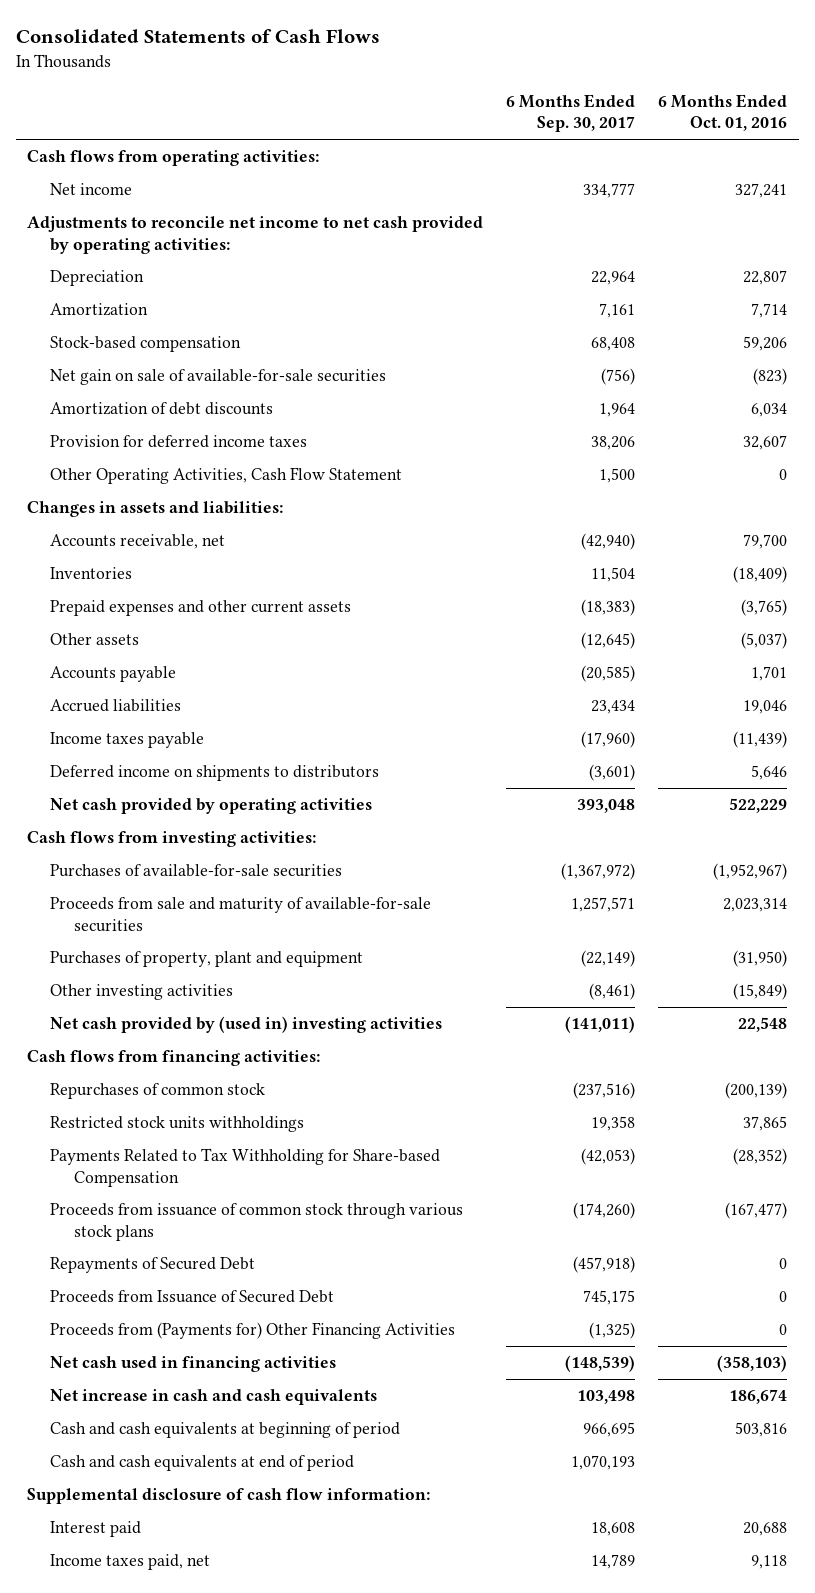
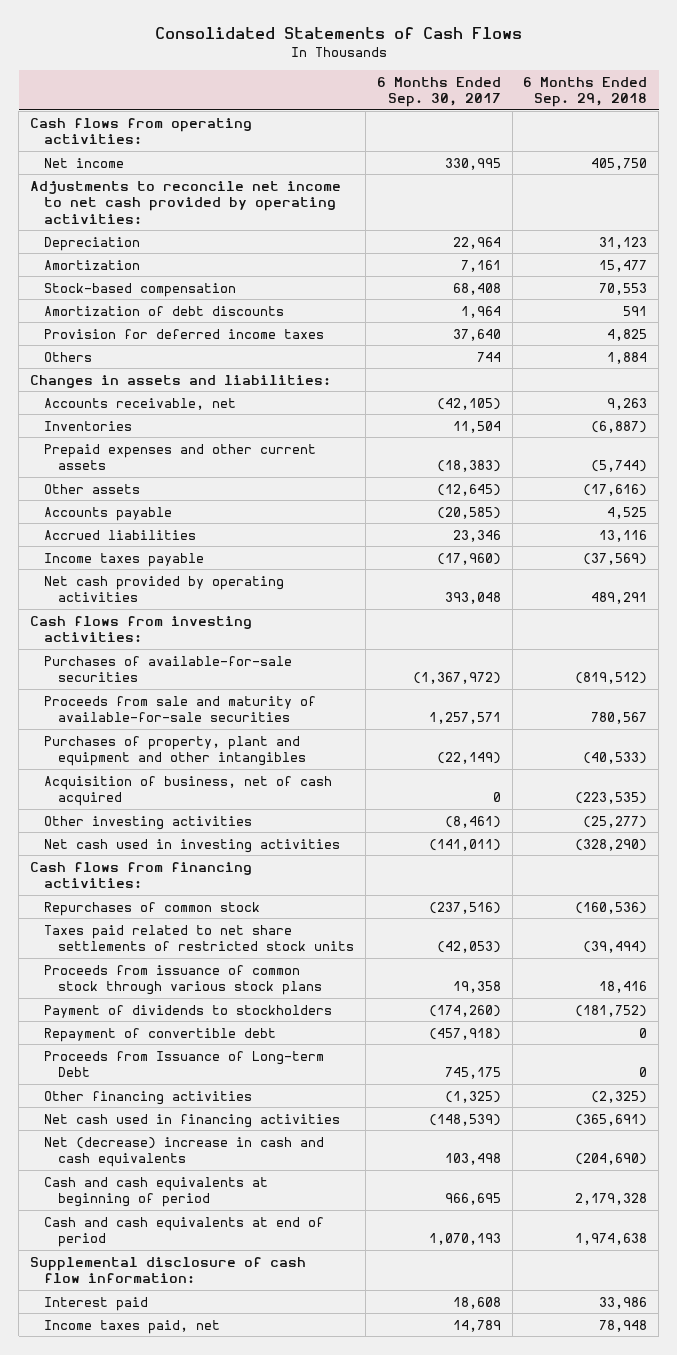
- | 6 Months Ended Sep. 30, 2017 | 6 Months Ended Oct. 01, 2016
+ | 6 Months Ended Sep. 30, 2017 | 6 Months Ended Sep. 29, 2018
- Net income | 334,777 | 327,241
+ Net income | 330,995 | 405,750
- Net gain on sale of available-for-sale securities | (756) | (823)
- Provision for deferred income taxes | 38,206 | 32,607
- Other Operating Activities, Cash Flow Statement | 1,500 | 0
+ Provision for deferred income taxes | 37,640 | 4,825
+ Others | 744 | 1,884
- Accounts receivable, net | (42,940) | 79,700
+ Accounts receivable, net | (42,105) | 9,263
- Accrued liabilities | 23,434 | 19,046
+ Accrued liabilities | 23,346 | 13,116
- Deferred income on shipments to distributors | (3,601) | 5,646
- Purchases of property, plant and equipment | (22,149) | (31,950)
+ Purchases of property, plant and equipment and other intangibles | (22,149) | (40,533)
+ Acquisition of business, net of cash acquired | 0 | (223,535)
- Net cash provided by (used in) investing activities | (141,011) | 22,548
+ Net cash used in investing activities | (141,011) | (328,290)
- Restricted stock units withholdings | 19,358 | 37,865
- Payments Related to Tax Withholding for Share-based Compensation | (42,053) | (28,352)
- Proceeds from issuance of common stock through various stock plans | (174,260) | (167,477)
- Repayments of Secured Debt | (457,918) | 0
- Proceeds from Issuance of Secured Debt | 745,175 | 0
- Proceeds from (Payments for) Other Financing Activities | (1,325) | 0
+ Taxes paid related to net share settlements of restricted stock units | (42,053) | (39,494)
+ Proceeds from issuance of common stock through various stock plans | 19,358 | 18,416
+ Payment of dividends to stockholders | (174,260) | (181,752)
+ Repayment of convertible debt | (457,918) | 0
+ Proceeds from Issuance of Long-term Debt | 745,175 | 0
+ Other financing activities | (1,325) | (2,325)
- Net increase in cash and cash equivalents | 103,498 | 186,674
+ Net (decrease) increase in cash and cash equivalents | 103,498 | (204,690)

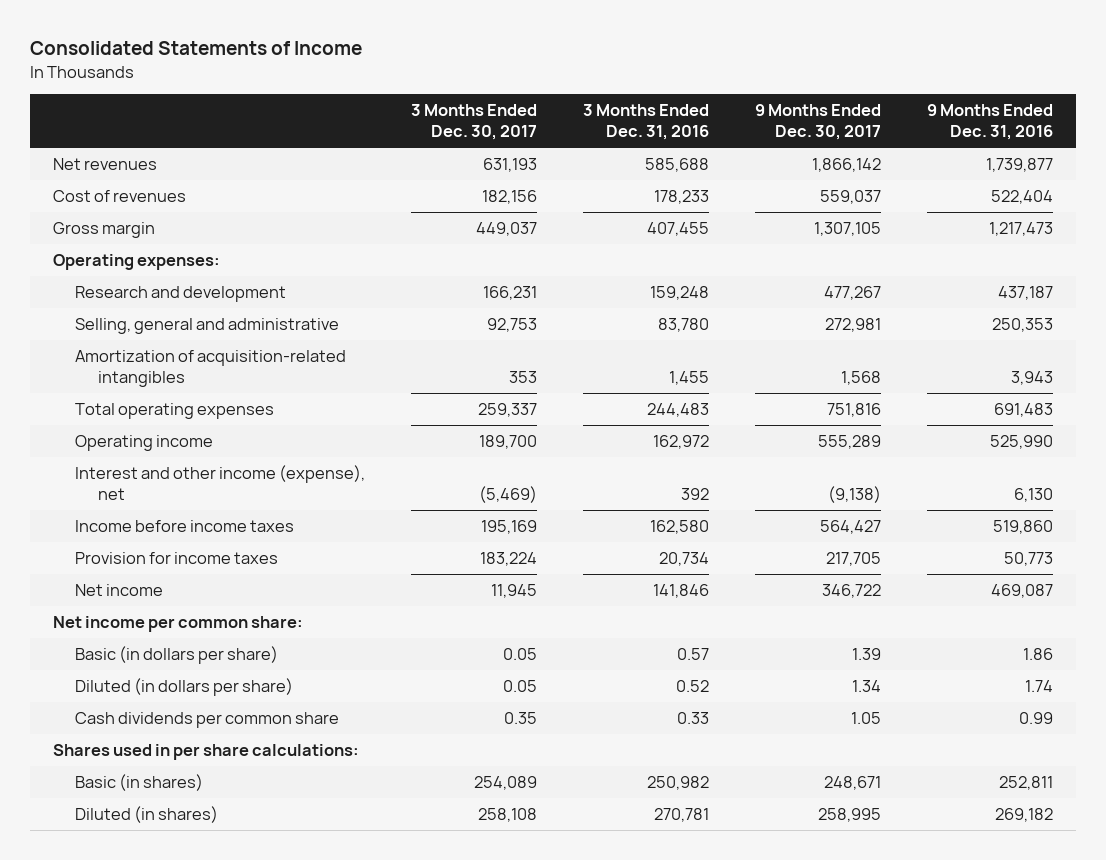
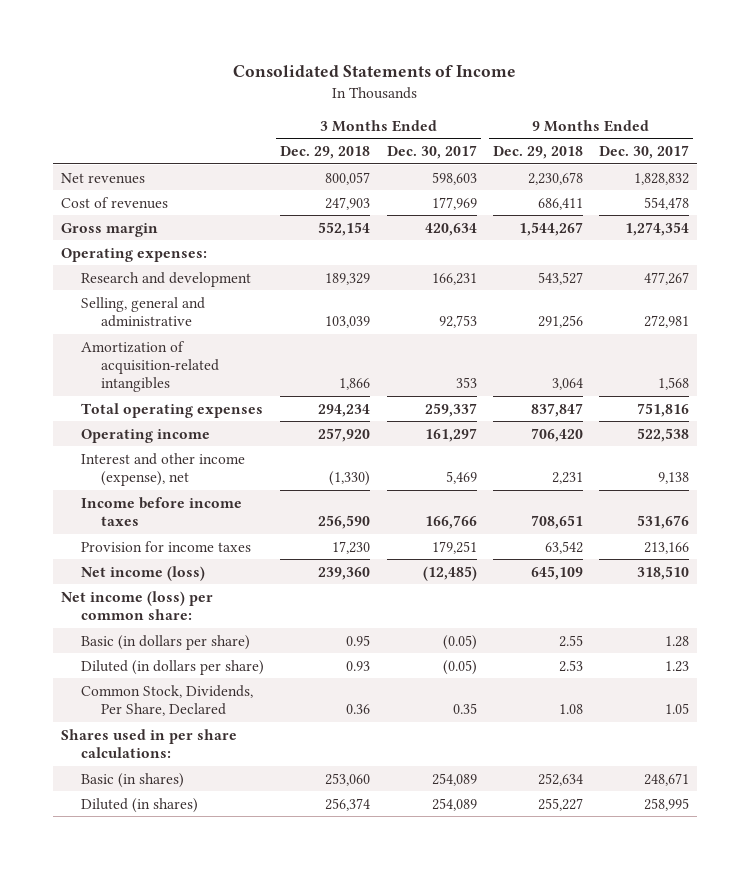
- | 3 Months Ended Dec. 30, 2017 | 3 Months Ended Dec. 31, 2016 | 9 Months Ended Dec. 30, 2017 | 9 Months Ended Dec. 31, 2016
+ | 3 Months Ended Dec. 29, 2018 | 3 Months Ended Dec. 30, 2017 | 9 Months Ended Dec. 29, 2018 | 9 Months Ended Dec. 30, 2017
- Net revenues | 631,193 | 585,688 | 1,866,142 | 1,739,877
- Cost of revenues | 182,156 | 178,233 | 559,037 | 522,404
- Gross margin | 449,037 | 407,455 | 1,307,105 | 1,217,473
+ Net revenues | 800,057 | 598,603 | 2,230,678 | 1,828,832
+ Cost of revenues | 247,903 | 177,969 | 686,411 | 554,478
+ Gross margin | 552,154 | 420,634 | 1,544,267 | 1,274,354
- Operating income | 189,700 | 162,972 | 555,289 | 525,990
- Interest and other income (expense), net | (5,469) | 392 | (9,138) | 6,130
- Income before income taxes | 195,169 | 162,580 | 564,427 | 519,860
- Provision for income taxes | 183,224 | 20,734 | 217,705 | 50,773
- Net income | 11,945 | 141,846 | 346,722 | 469,087
- Net income per common share:
- Basic (in dollars per share) | 0.05 | 0.57 | 1.39 | 1.86
- Diluted (in dollars per share) | 0.05 | 0.52 | 1.34 | 1.74
- Cash dividends per common share | 0.35 | 0.33 | 1.05 | 0.99
+ Operating income | 257,920 | 161,297 | 706,420 | 522,538
+ Interest and other income (expense), net | (1,330) | 5,469 | 2,231 | 9,138
+ Income before income taxes | 256,590 | 166,766 | 708,651 | 531,676
+ Provision for income taxes | 17,230 | 179,251 | 63,542 | 213,166
+ Net income (loss) | 239,360 | (12,485) | 645,109 | 318,510
+ Net income (loss) per common share:
+ Basic (in dollars per share) | 0.95 | (0.05) | 2.55 | 1.28
+ Diluted (in dollars per share) | 0.93 | (0.05) | 2.53 | 1.23
+ Common Stock, Dividends, Per Share, Declared | 0.36 | 0.35 | 1.08 | 1.05
- Diluted (in shares) | 258,108 | 270,781 | 258,995 | 269,182
+ Diluted (in shares) | 256,374 | 254,089 | 255,227 | 258,995

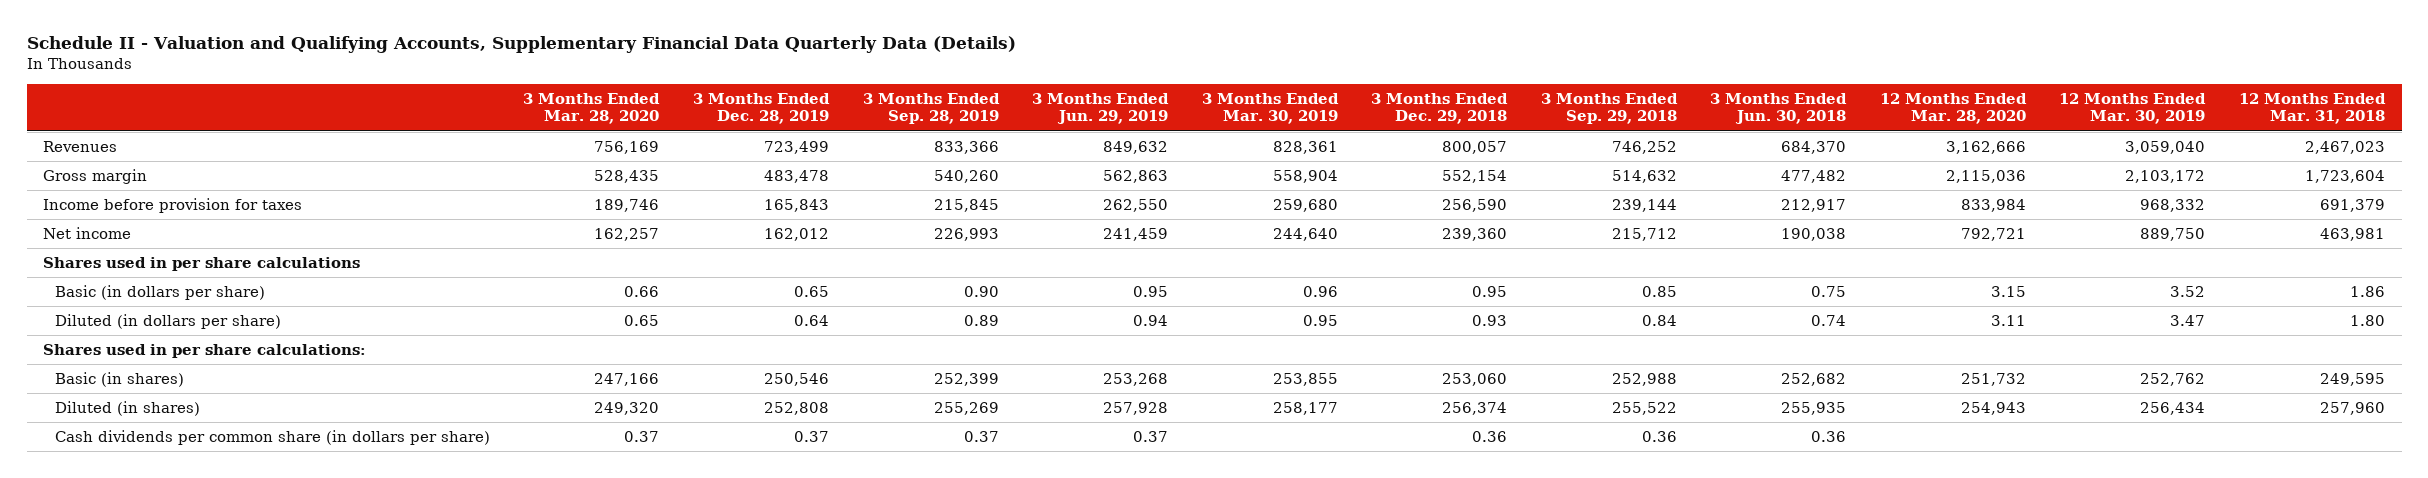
- Consolidated Statements of Income
+ Schedule II - Valuation and Qualifying Accounts, Supplementary Financial Data Quarterly Data (Details)
- | 3 Months Ended Dec. 29, 2018 | 3 Months Ended Dec. 30, 2017 | 9 Months Ended Dec. 29, 2018 | 9 Months Ended Dec. 30, 2017
+ | 3 Months Ended Mar. 28, 2020 | 3 Months Ended Dec. 28, 2019 | 3 Months Ended Sep. 28, 2019 | 3 Months Ended Jun. 29, 2019 | 3 Months Ended Mar. 30, 2019 | 3 Months Ended Dec. 29, 2018 | 3 Months Ended Sep. 29, 2018 | 3 Months Ended Jun. 30, 2018 | 12 Months Ended Mar. 28, 2020 | 12 Months Ended Mar. 30, 2019 | 12 Months Ended Mar. 31, 2018
- Net revenues | 800,057 | 598,603 | 2,230,678 | 1,828,832
- Cost of revenues | 247,903 | 177,969 | 686,411 | 554,478
+ Revenues | 756,169 | 723,499 | 833,366 | 849,632 | 828,361 | 800,057 | 746,252 | 684,370 | 3,162,666 | 3,059,040 | 2,467,023
- Operating expenses:
- Research and development | 189,329 | 166,231 | 543,527 | 477,267
- Selling, general and administrative | 103,039 | 92,753 | 291,256 | 272,981
- Amortization of acquisition-related intangibles | 1,866 | 353 | 3,064 | 1,568
- Total operating expenses | 294,234 | 259,337 | 837,847 | 751,816
- Operating income | 257,920 | 161,297 | 706,420 | 522,538
- Interest and other income (expense), net | (1,330) | 5,469 | 2,231 | 9,138
- Income before income taxes | 256,590 | 166,766 | 708,651 | 531,676
- Provision for income taxes | 17,230 | 179,251 | 63,542 | 213,166
- Net income (loss) | 239,360 | (12,485) | 645,109 | 318,510
- Net income (loss) per common share:
+ Income before provision for taxes | 189,746 | 165,843 | 215,845 | 262,550 | 259,680 | 256,590 | 239,144 | 212,917 | 833,984 | 968,332 | 691,379
+ Net income | 162,257 | 162,012 | 226,993 | 241,459 | 244,640 | 239,360 | 215,712 | 190,038 | 792,721 | 889,750 | 463,981
+ Shares used in per share calculations
- Common Stock, Dividends, Per Share, Declared | 0.36 | 0.35 | 1.08 | 1.05
+ Cash dividends per common share (in dollars per share) | 0.37 | 0.37 | 0.37 | 0.37 | | 0.36 | 0.36 | 0.36 | | |

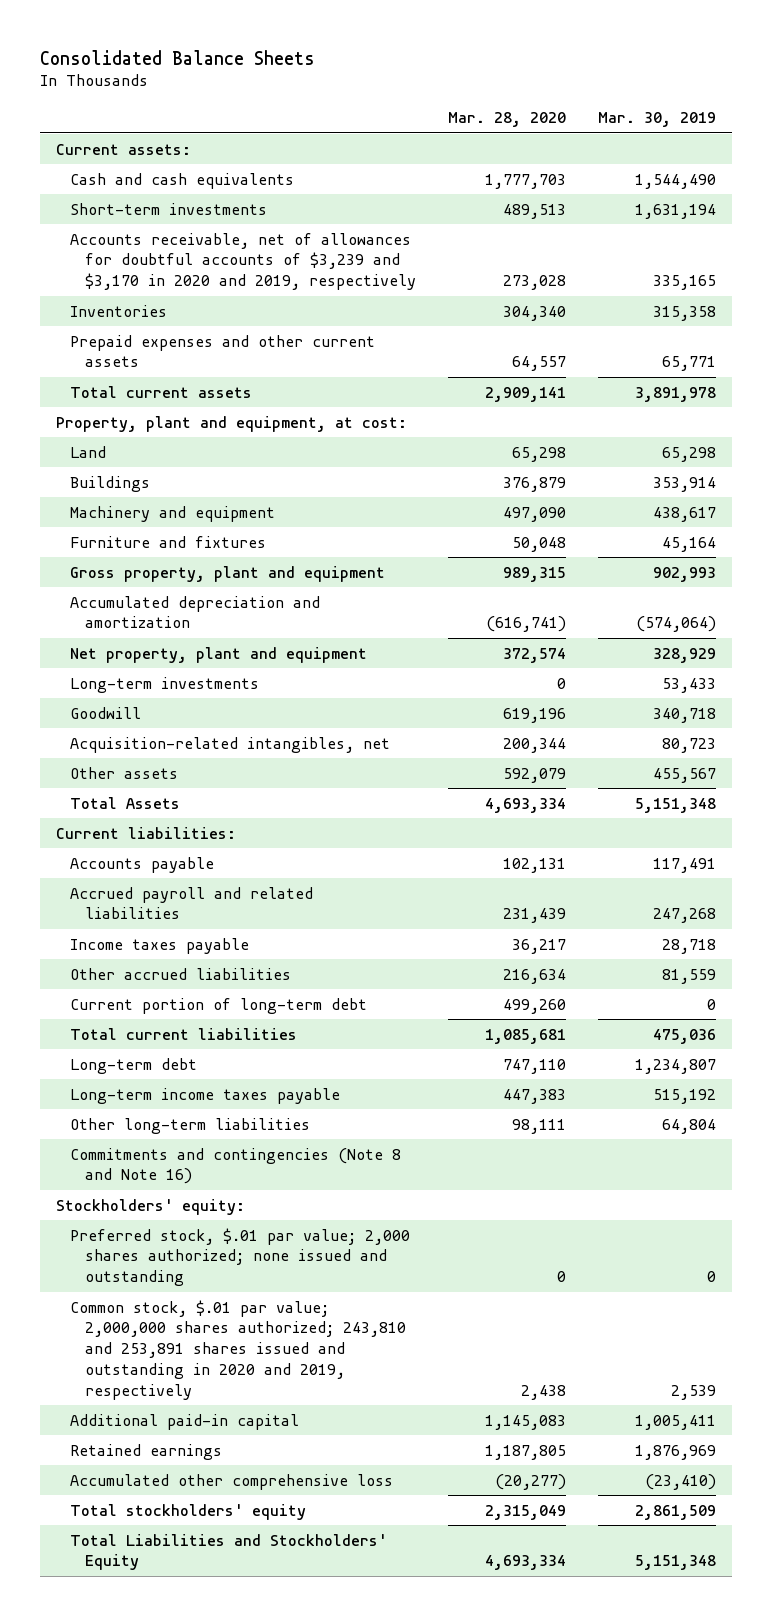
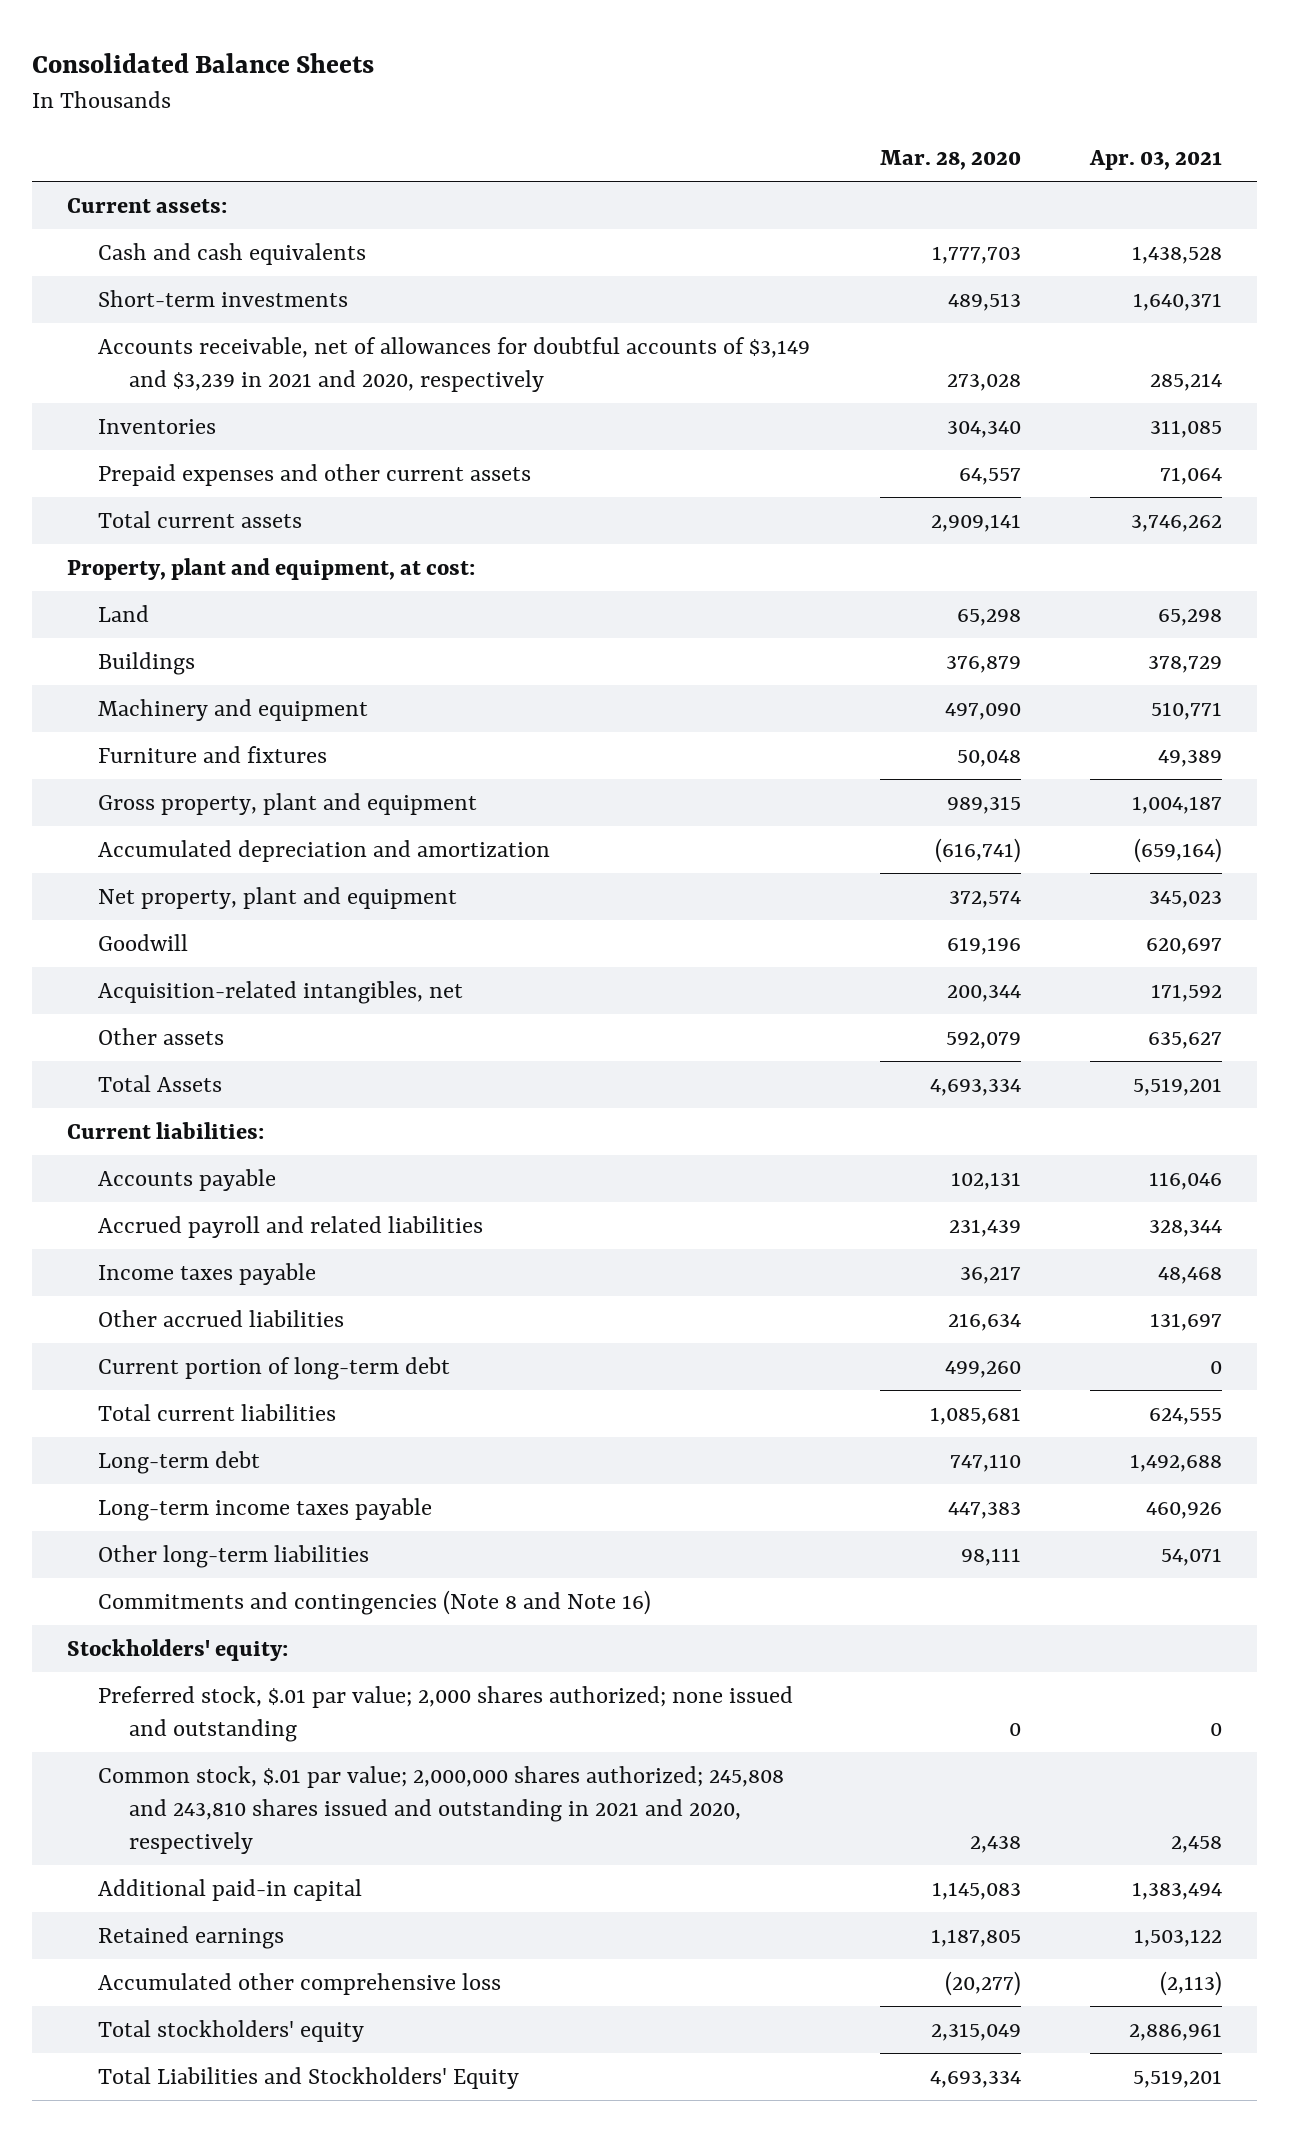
- | Mar. 28, 2020 | Mar. 30, 2019
+ | Mar. 28, 2020 | Apr. 03, 2021
- Accounts receivable, net of allowances for doubtful accounts of $3,239 and $3,170 in 2020 and 2019, respectively | 273,028 | 335,165
+ Accounts receivable, net of allowances for doubtful accounts of $3,149 and $3,239 in 2021 and 2020, respectively | 273,028 | 285,214
- Long-term investments | 0 | 53,433
- Common stock, $.01 par value; 2,000,000 shares authorized; 243,810 and 253,891 shares issued and outstanding in 2020 and 2019, respectively | 2,438 | 2,539
+ Common stock, $.01 par value; 2,000,000 shares authorized; 245,808 and 243,810 shares issued and outstanding in 2021 and 2020, respectively | 2,438 | 2,458

